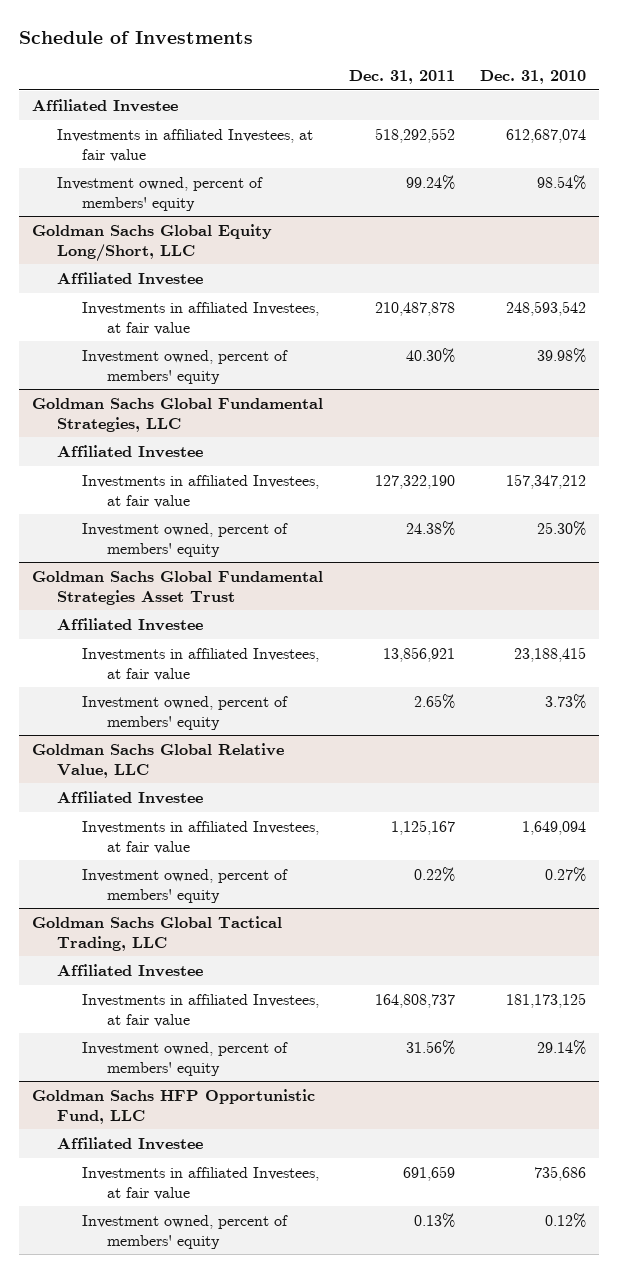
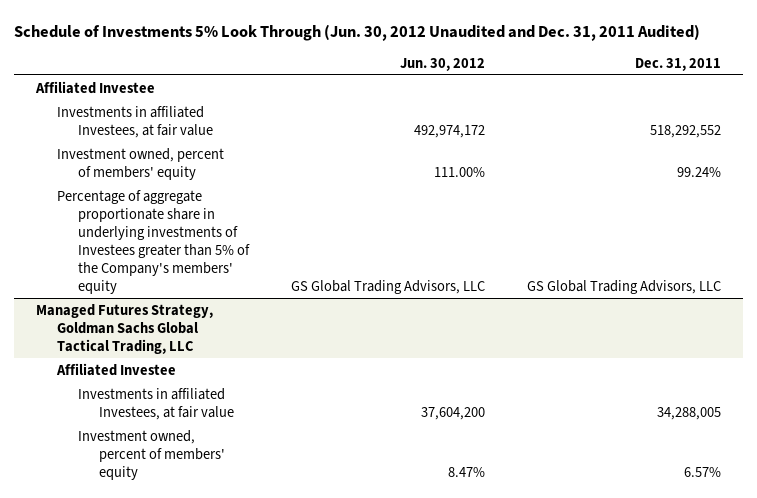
- Schedule of Investments
+ Schedule of Investments 5% Look Through (Jun. 30, 2012 Unaudited and Dec. 31, 2011 Audited)
- | Dec. 31, 2011 | Dec. 31, 2010
+ | Jun. 30, 2012 | Dec. 31, 2011
- Goldman Sachs Global Equity Long/Short, LLC
- Affiliated Investee
- Investments in affiliated Investees, at fair value | 210,487,878 | 248,593,542
- Investment owned, percent of members' equity | 40.30% | 39.98%
- Goldman Sachs Global Fundamental Strategies, LLC
- Affiliated Investee
- Investments in affiliated Investees, at fair value | 127,322,190 | 157,347,212
- Investment owned, percent of members' equity | 24.38% | 25.30%
- Goldman Sachs Global Fundamental Strategies Asset Trust
- Affiliated Investee
- Investments in affiliated Investees, at fair value | 13,856,921 | 23,188,415
- Investment owned, percent of members' equity | 2.65% | 3.73%
- Goldman Sachs Global Relative Value, LLC
- Affiliated Investee
- Investments in affiliated Investees, at fair value | 1,125,167 | 1,649,094
- Investment owned, percent of members' equity | 0.22% | 0.27%
- Goldman Sachs Global Tactical Trading, LLC
- Affiliated Investee
- Investments in affiliated Investees, at fair value | 164,808,737 | 181,173,125
- Investment owned, percent of members' equity | 31.56% | 29.14%
- Goldman Sachs HFP Opportunistic Fund, LLC
+ Percentage of aggregate proportionate share in underlying investments of Investees greater than 5% of the Company's members' equity | GS Global Trading Advisors, LLC | GS Global Trading Advisors, LLC
+ Managed Futures Strategy, Goldman Sachs Global Tactical Trading, LLC
- Investments in affiliated Investees, at fair value | 691,659 | 735,686
- Investment owned, percent of members' equity | 0.13% | 0.12%
+ Investments in affiliated Investees, at fair value | 37,604,200 | 34,288,005
+ Investment owned, percent of members' equity | 8.47% | 6.57%

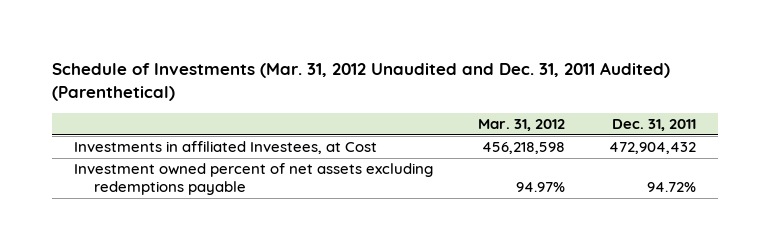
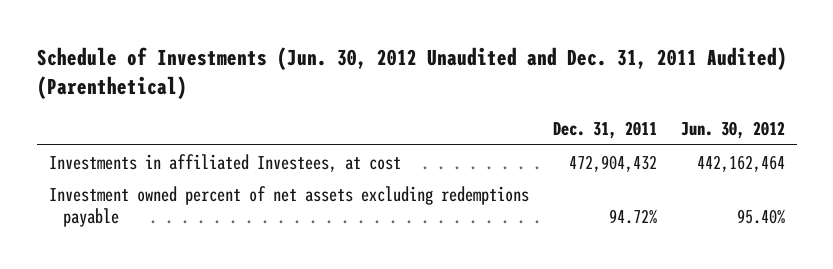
- Schedule of Investments (Mar. 31, 2012 Unaudited and Dec. 31, 2011 Audited) (Parenthetical)
+ Schedule of Investments (Jun. 30, 2012 Unaudited and Dec. 31, 2011 Audited) (Parenthetical)
- | Mar. 31, 2012 | Dec. 31, 2011
+ | Dec. 31, 2011 | Jun. 30, 2012
- Investments in affiliated Investees, at Cost | 456,218,598 | 472,904,432
+ Investments in affiliated Investees, at cost | 472,904,432 | 442,162,464

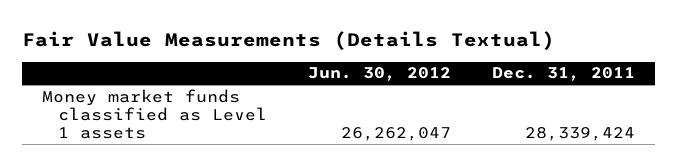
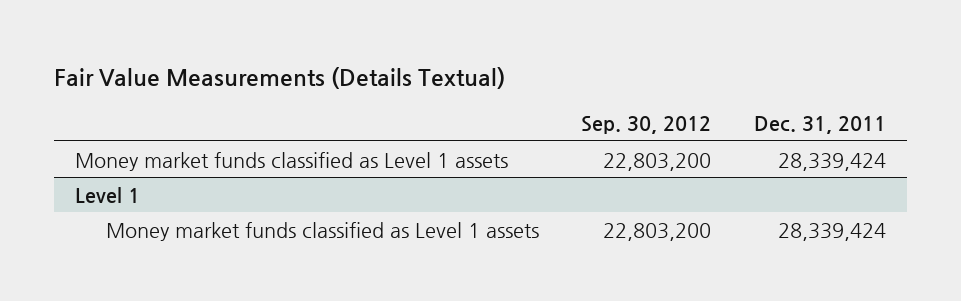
- | Jun. 30, 2012 | Dec. 31, 2011
+ | Sep. 30, 2012 | Dec. 31, 2011
+ Level 1
+ Money market funds classified as Level 1 assets | 22,803,200 | 28,339,424

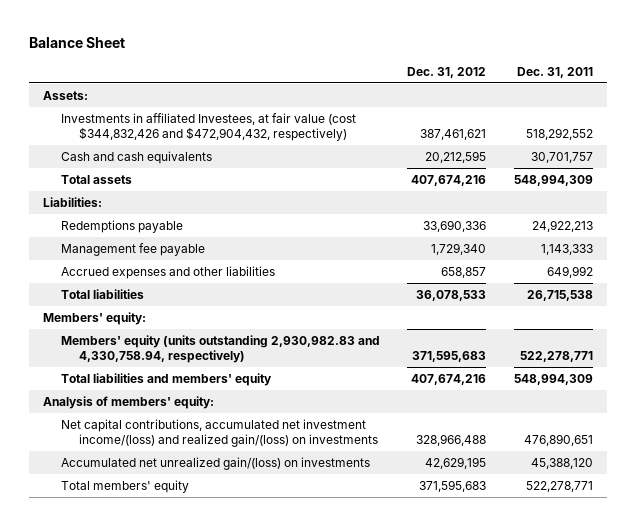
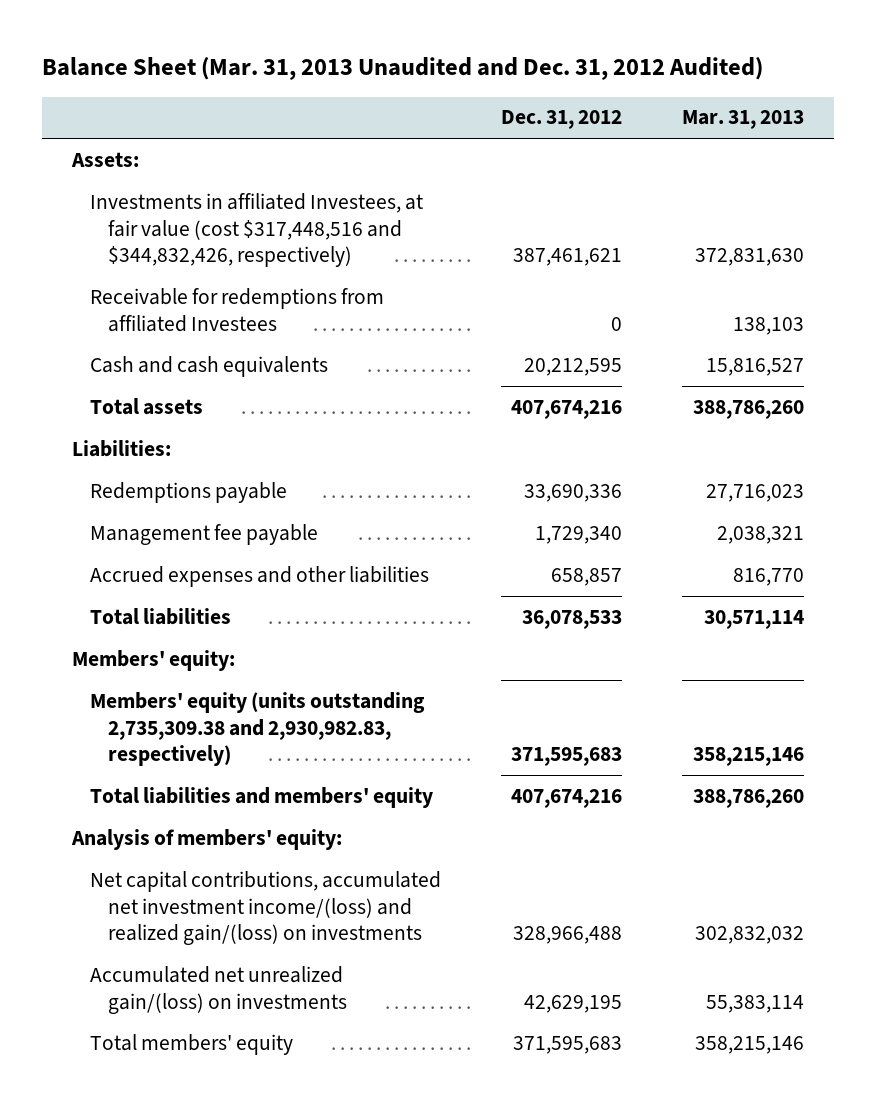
- Balance Sheet
+ Balance Sheet (Mar. 31, 2013 Unaudited and Dec. 31, 2012 Audited)
- | Dec. 31, 2012 | Dec. 31, 2011
+ | Dec. 31, 2012 | Mar. 31, 2013
- Investments in affiliated Investees, at fair value (cost $344,832,426 and $472,904,432, respectively) | 387,461,621 | 518,292,552
+ Investments in affiliated Investees, at fair value (cost $317,448,516 and $344,832,426, respectively) | 387,461,621 | 372,831,630
+ Receivable for redemptions from affiliated Investees | 0 | 138,103
- Members' equity (units outstanding 2,930,982.83 and 4,330,758.94, respectively) | 371,595,683 | 522,278,771
+ Members' equity (units outstanding 2,735,309.38 and 2,930,982.83, respectively) | 371,595,683 | 358,215,146

